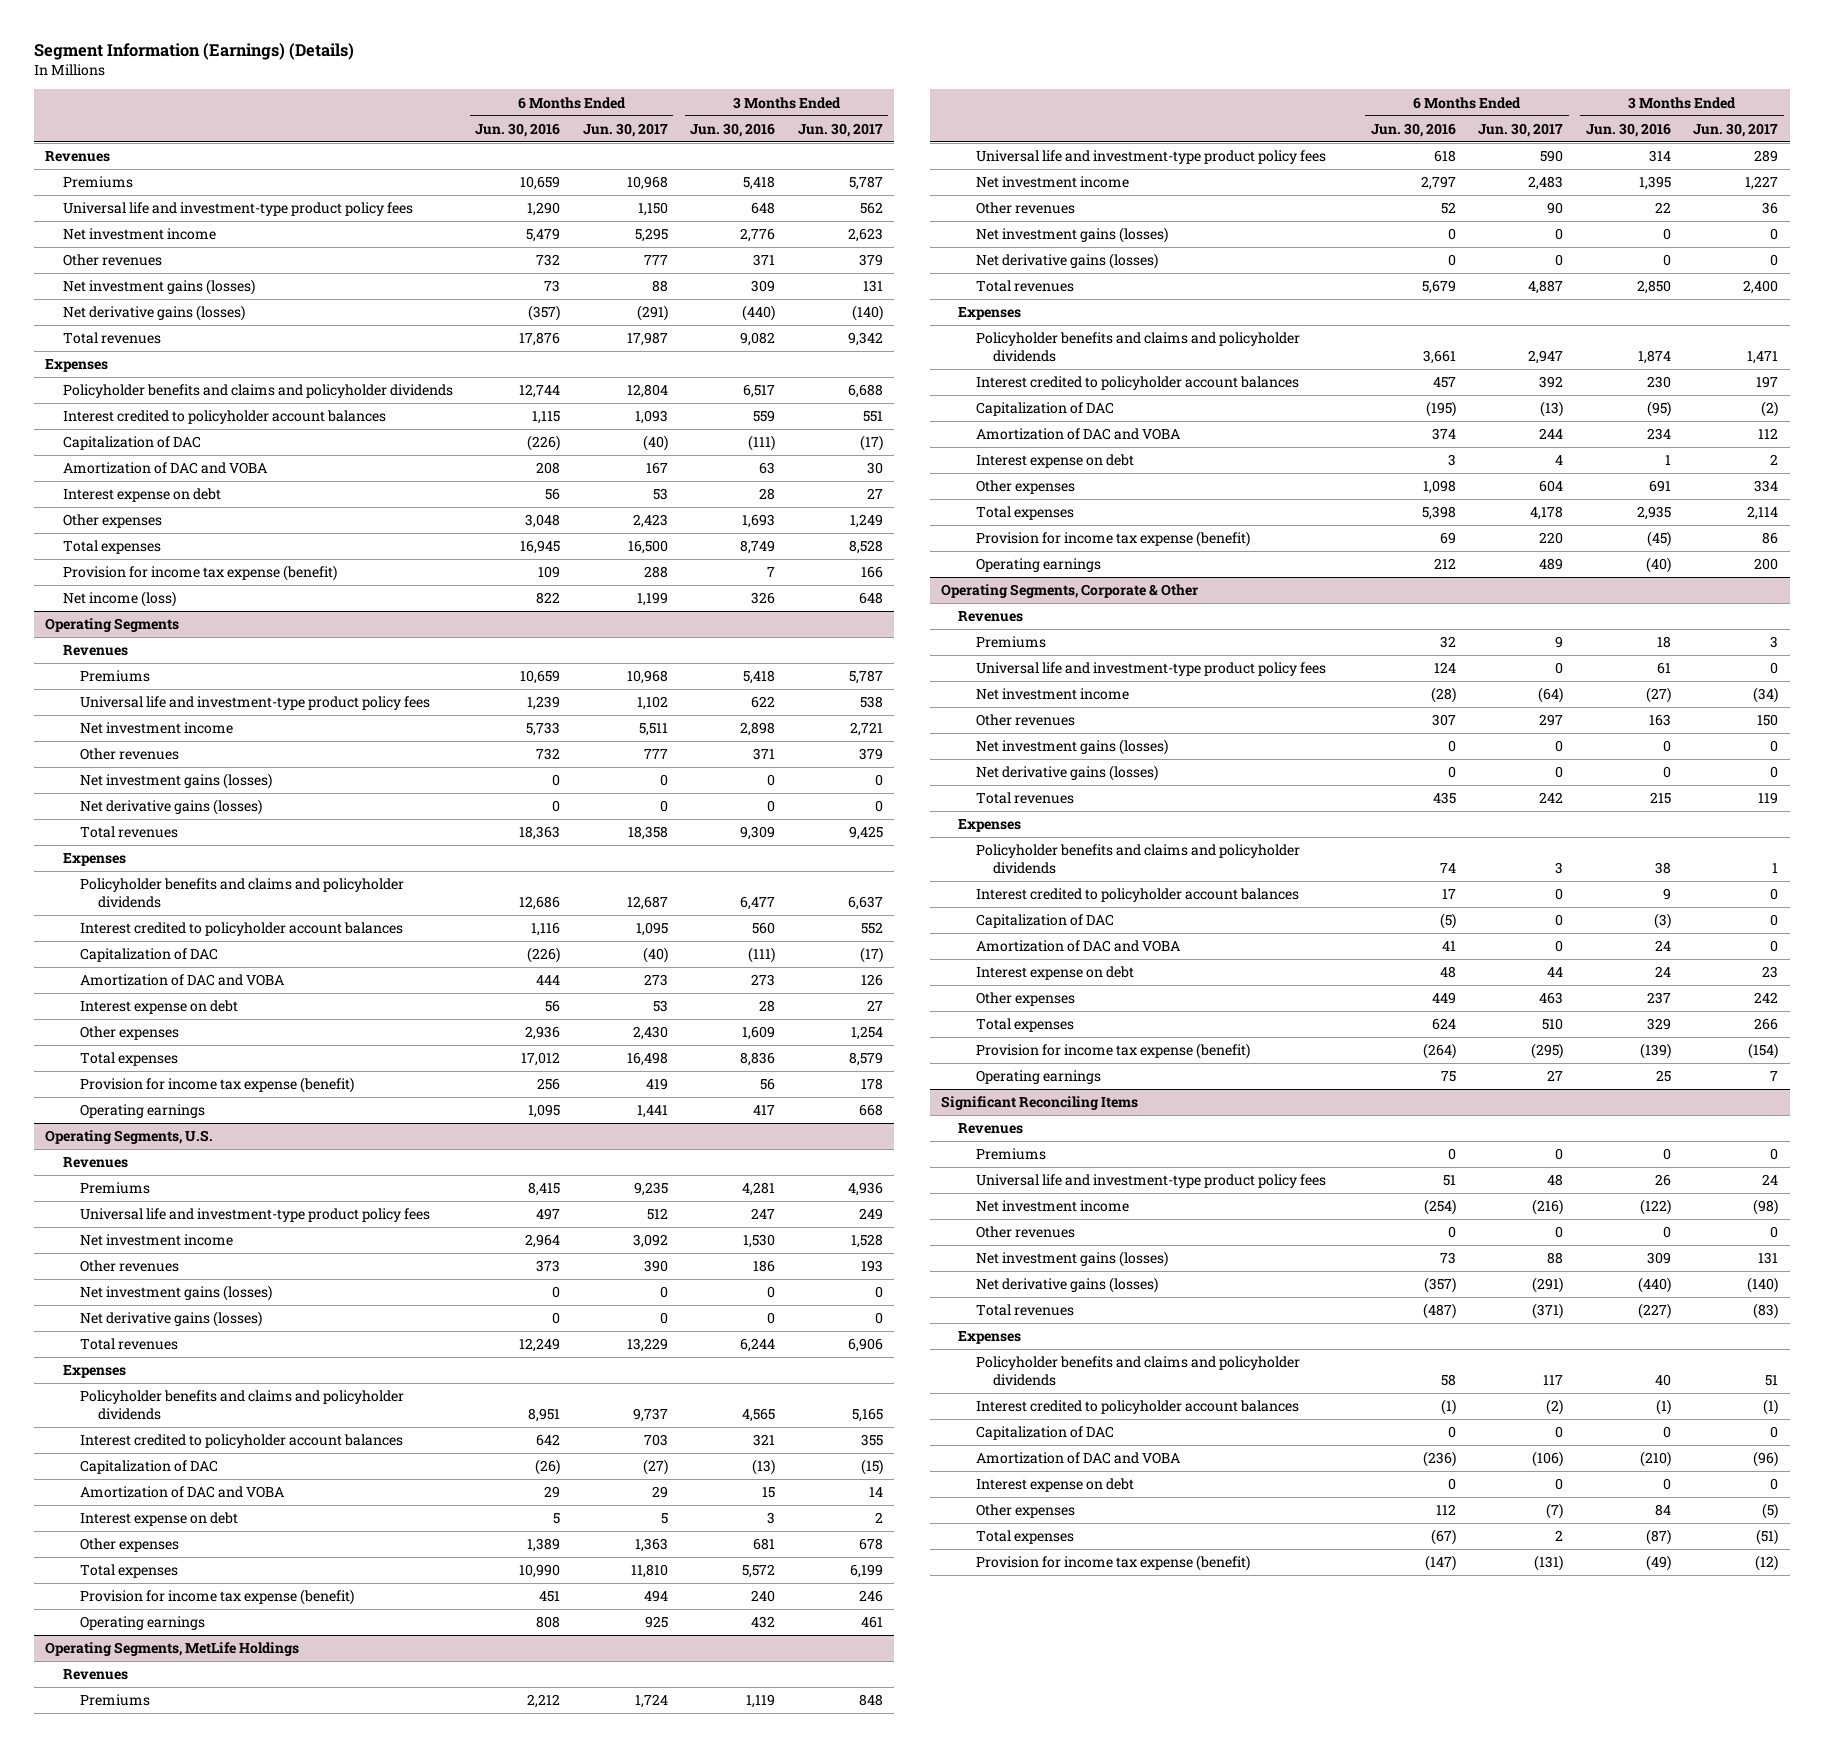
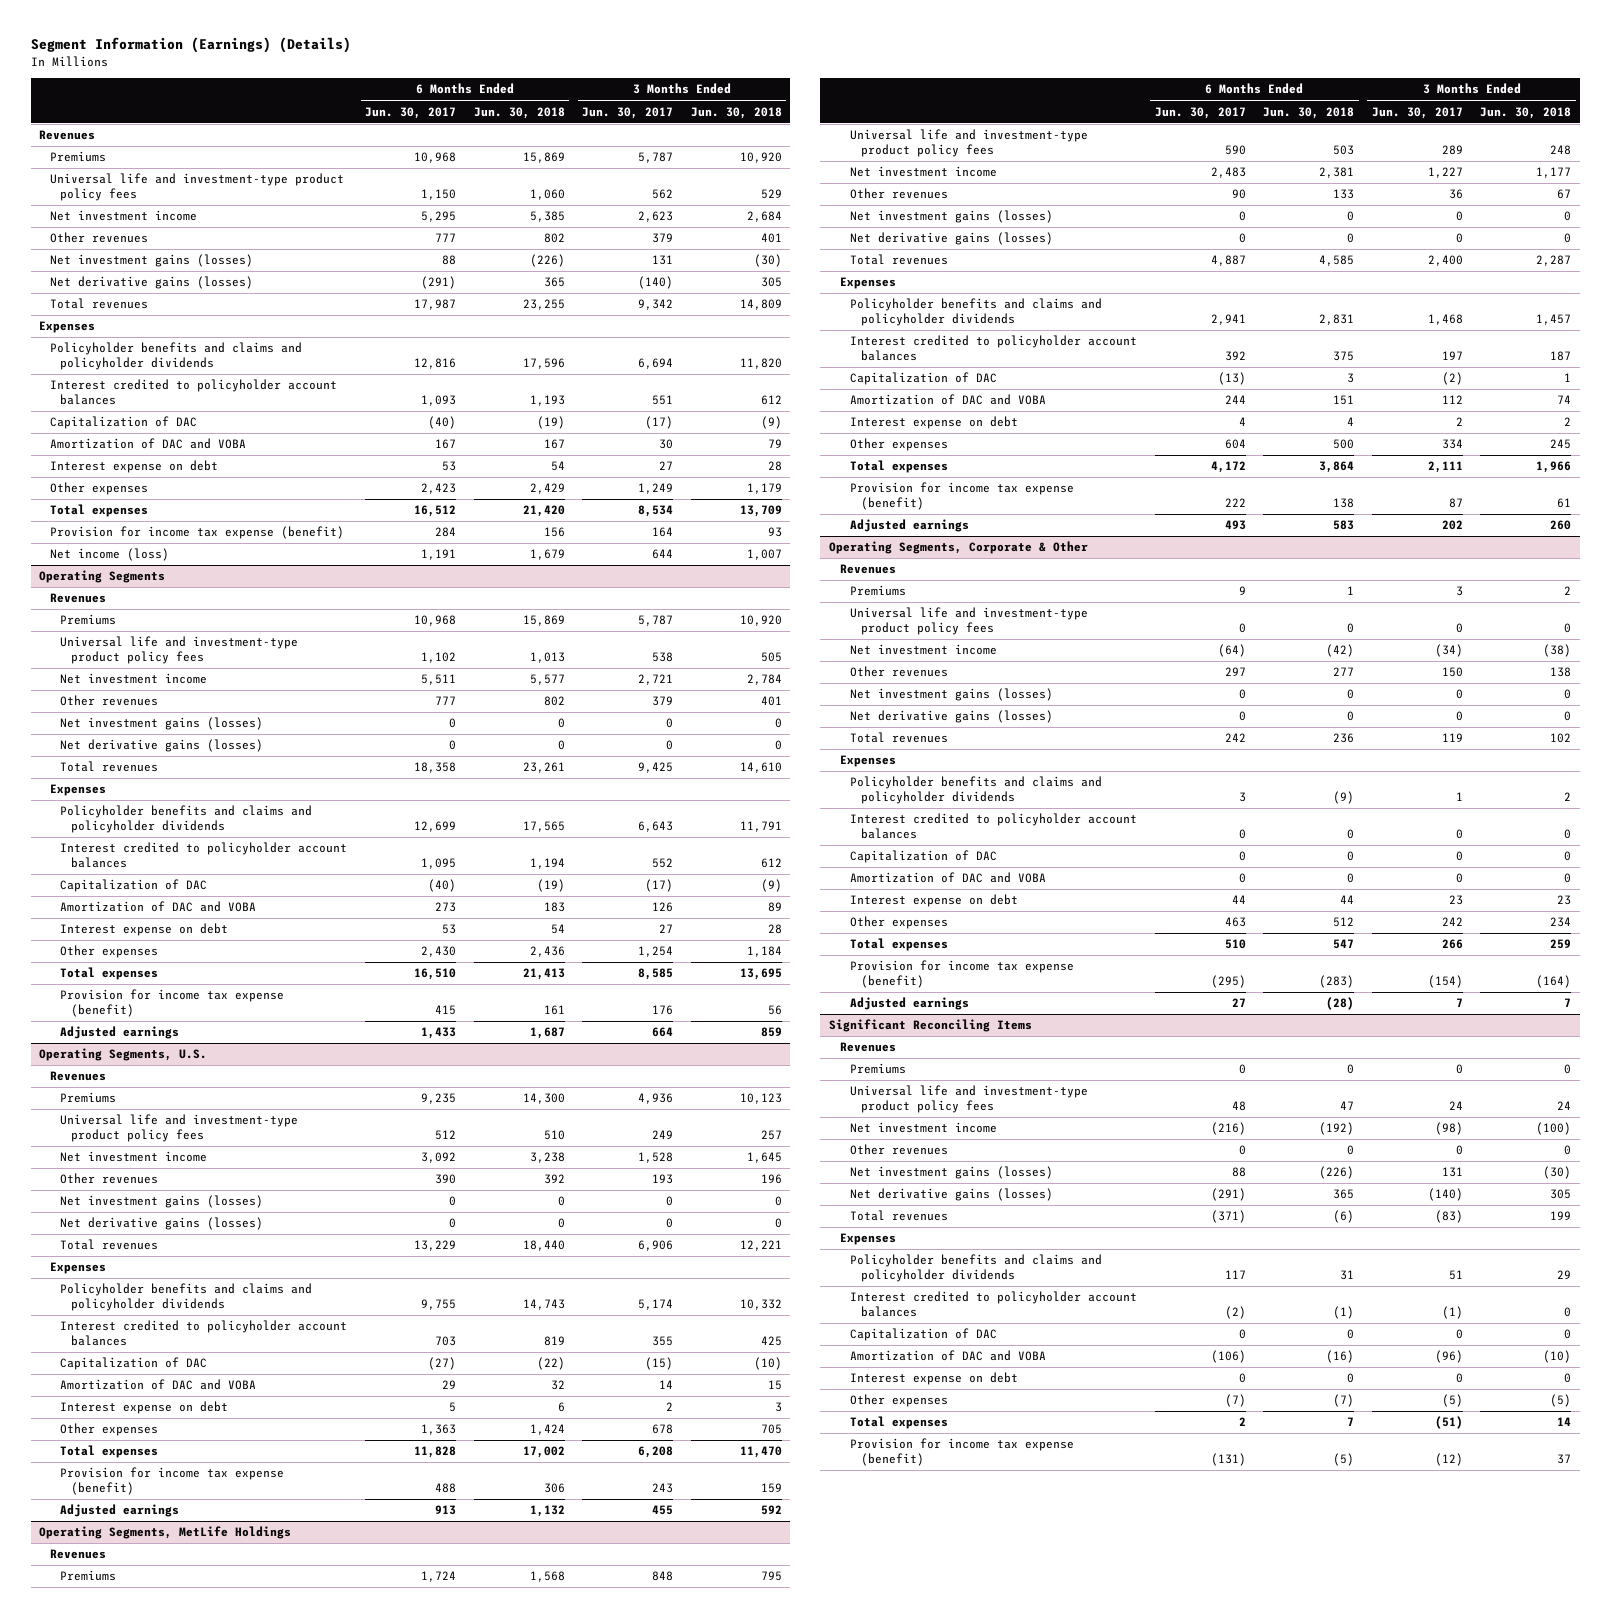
- | 6 Months Ended Jun. 30, 2016 | 6 Months Ended Jun. 30, 2017 | 3 Months Ended Jun. 30, 2016 | 3 Months Ended Jun. 30, 2017
+ | 6 Months Ended Jun. 30, 2017 | 6 Months Ended Jun. 30, 2018 | 3 Months Ended Jun. 30, 2017 | 3 Months Ended Jun. 30, 2018
- Policyholder benefits and claims and policyholder dividends | 12,744 | 12,804 | 6,517 | 6,688
+ Policyholder benefits and claims and policyholder dividends | 12,816 | 17,596 | 6,694 | 11,820
- Total expenses | 16,945 | 16,500 | 8,749 | 8,528
- Provision for income tax expense (benefit) | 109 | 288 | 7 | 166
- Net income (loss) | 822 | 1,199 | 326 | 648
+ Total expenses | 16,512 | 21,420 | 8,534 | 13,709
+ Provision for income tax expense (benefit) | 284 | 156 | 164 | 93
+ Net income (loss) | 1,191 | 1,679 | 644 | 1,007
@ Operating Segments
- Policyholder benefits and claims and policyholder dividends | 12,686 | 12,687 | 6,477 | 6,637
+ Policyholder benefits and claims and policyholder dividends | 12,699 | 17,565 | 6,643 | 11,791
- Total expenses | 17,012 | 16,498 | 8,836 | 8,579
- Provision for income tax expense (benefit) | 256 | 419 | 56 | 178
- Operating earnings | 1,095 | 1,441 | 417 | 668
+ Total expenses | 16,510 | 21,413 | 8,585 | 13,695
+ Provision for income tax expense (benefit) | 415 | 161 | 176 | 56
+ Adjusted earnings | 1,433 | 1,687 | 664 | 859
@ Operating Segments, U.S.
- Policyholder benefits and claims and policyholder dividends | 8,951 | 9,737 | 4,565 | 5,165
+ Policyholder benefits and claims and policyholder dividends | 9,755 | 14,743 | 5,174 | 10,332
- Total expenses | 10,990 | 11,810 | 5,572 | 6,199
- Provision for income tax expense (benefit) | 451 | 494 | 240 | 246
- Operating earnings | 808 | 925 | 432 | 461
+ Total expenses | 11,828 | 17,002 | 6,208 | 11,470
+ Provision for income tax expense (benefit) | 488 | 306 | 243 | 159
+ Adjusted earnings | 913 | 1,132 | 455 | 592
@ Operating Segments, MetLife Holdings
- Policyholder benefits and claims and policyholder dividends | 3,661 | 2,947 | 1,874 | 1,471
+ Policyholder benefits and claims and policyholder dividends | 2,941 | 2,831 | 1,468 | 1,457
- Total expenses | 5,398 | 4,178 | 2,935 | 2,114
- Provision for income tax expense (benefit) | 69 | 220 | (45) | 86
- Operating earnings | 212 | 489 | (40) | 200
+ Total expenses | 4,172 | 3,864 | 2,111 | 1,966
+ Provision for income tax expense (benefit) | 222 | 138 | 87 | 61
+ Adjusted earnings | 493 | 583 | 202 | 260
@ Operating Segments, Corporate & Other
- Operating earnings | 75 | 27 | 25 | 7
+ Adjusted earnings | 27 | (28) | 7 | 7

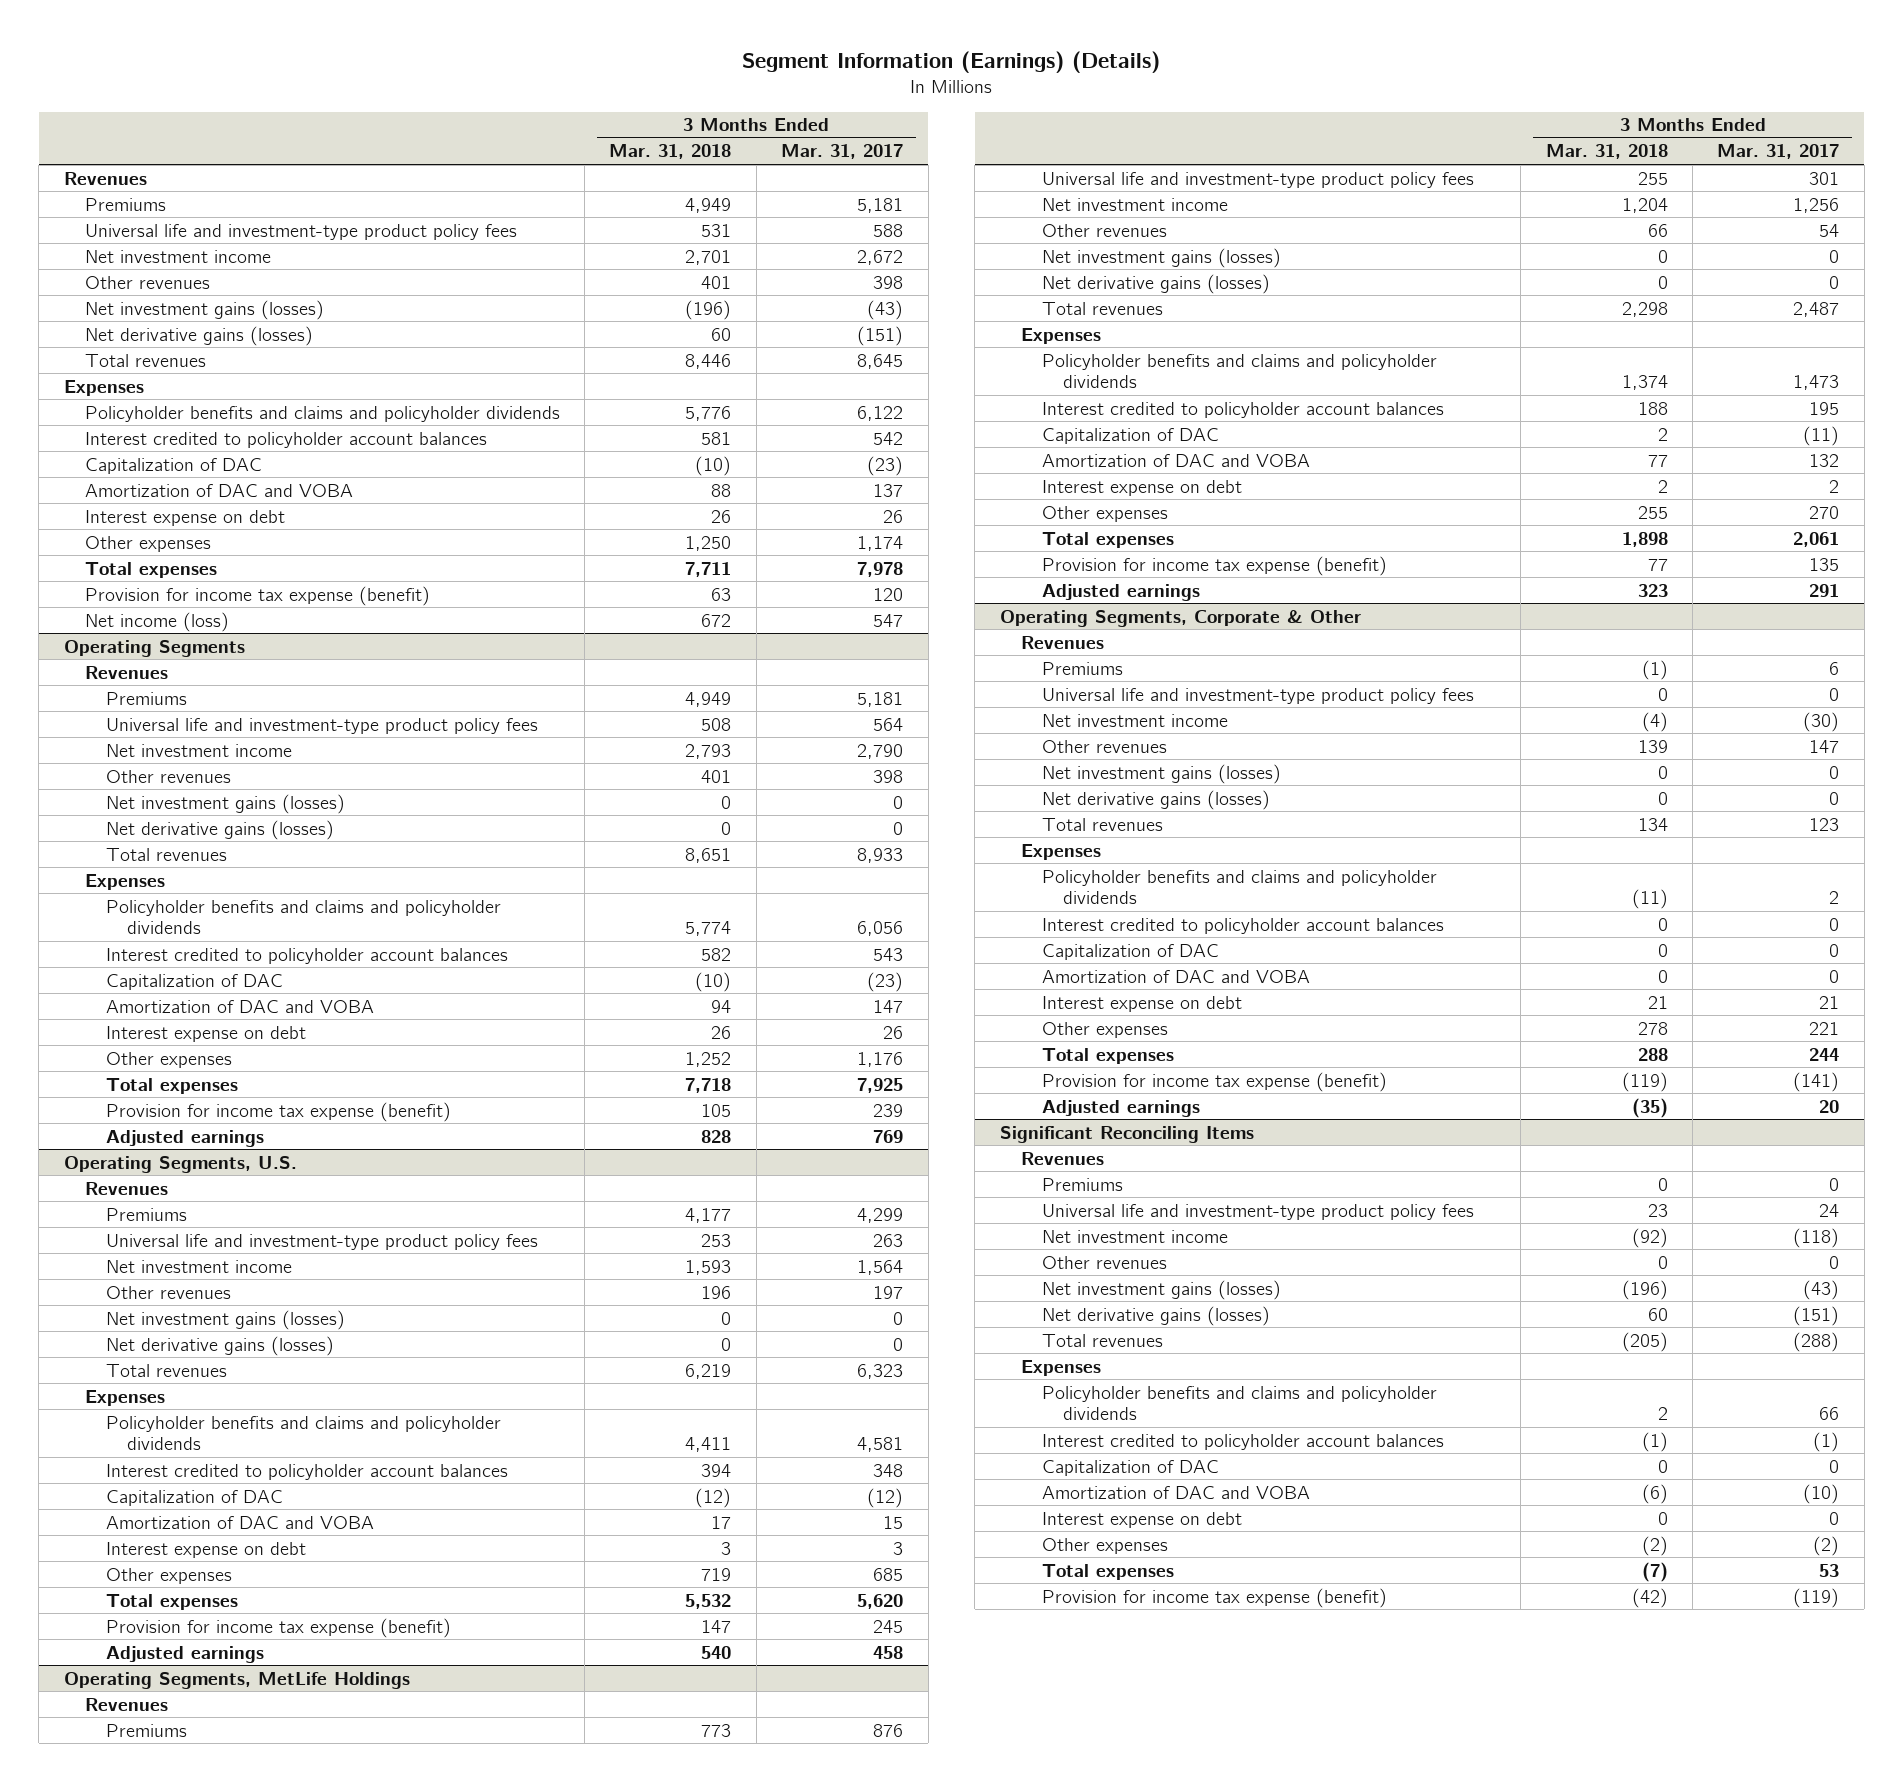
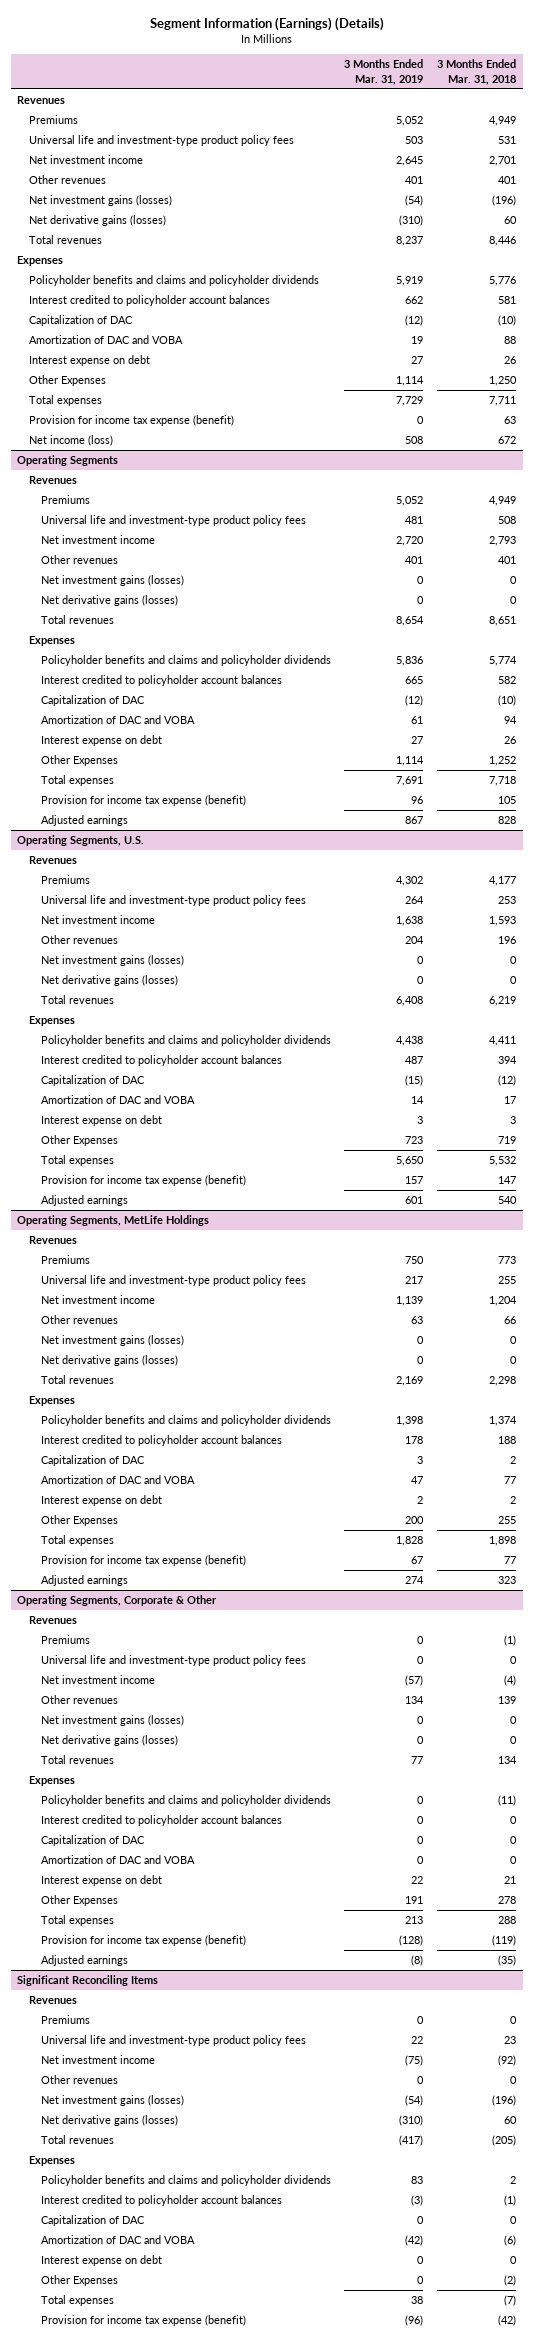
- | 3 Months Ended Mar. 31, 2018 | 3 Months Ended Mar. 31, 2017
+ | 3 Months Ended Mar. 31, 2019 | 3 Months Ended Mar. 31, 2018
- Other expenses | 1,250 | 1,174
+ Other Expenses | 1,114 | 1,250
@ Operating Segments
- Other expenses | 1,252 | 1,176
+ Other Expenses | 1,114 | 1,252
@ Operating Segments, U.S.
- Other expenses | 719 | 685
+ Other Expenses | 723 | 719
@ Operating Segments, MetLife Holdings
- Other expenses | 255 | 270
+ Other Expenses | 200 | 255
@ Operating Segments, Corporate & Other
- Other expenses | 278 | 221
+ Other Expenses | 191 | 278
@ Significant Reconciling Items
- Other expenses | (2) | (2)
+ Other Expenses | 0 | (2)

